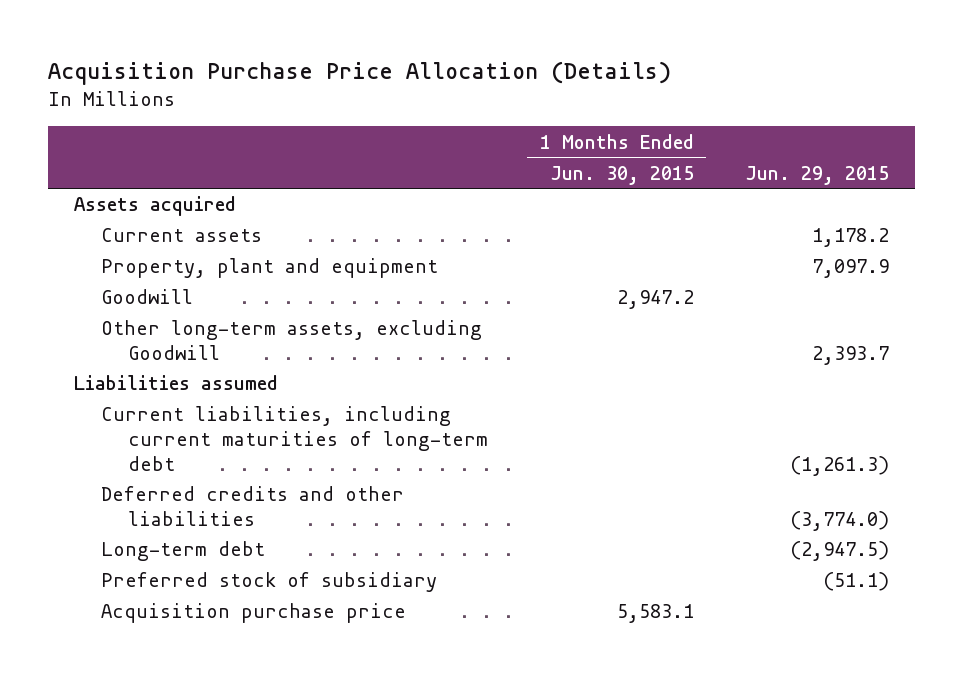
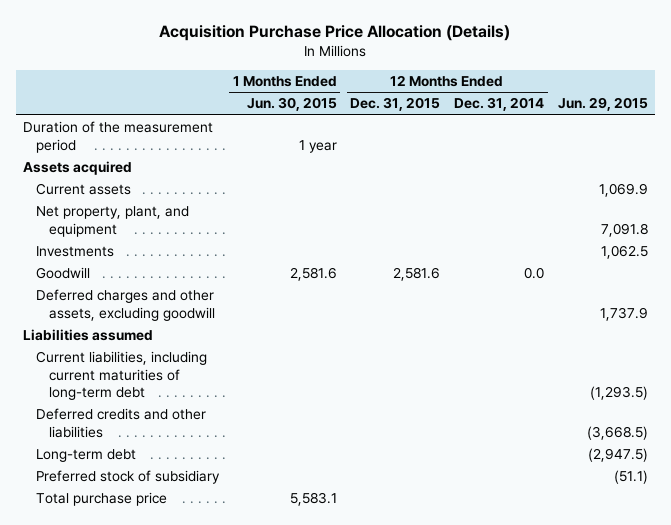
- | 1 Months Ended Jun. 30, 2015 | Jun. 29, 2015
+ | 1 Months Ended Jun. 30, 2015 | 12 Months Ended Dec. 31, 2015 | 12 Months Ended Dec. 31, 2014 | Jun. 29, 2015
+ Duration of the measurement period | 1 year | | |
- Current assets | | 1,178.2
- Property, plant and equipment | | 7,097.9
- Goodwill | 2,947.2 |
- Other long-term assets, excluding Goodwill | | 2,393.7
+ Current assets | | | | 1,069.9
+ Net property, plant, and equipment | | | | 7,091.8
+ Investments | | | | 1,062.5
+ Goodwill | 2,581.6 | 2,581.6 | 0.0 |
+ Deferred charges and other assets, excluding goodwill | | | | 1,737.9
- Current liabilities, including current maturities of long-term debt | | (1,261.3)
- Deferred credits and other liabilities | | (3,774.0)
+ Current liabilities, including current maturities of long-term debt | | | | (1,293.5)
+ Deferred credits and other liabilities | | | | (3,668.5)
- Acquisition purchase price | 5,583.1 |
+ Total purchase price | 5,583.1 | | |

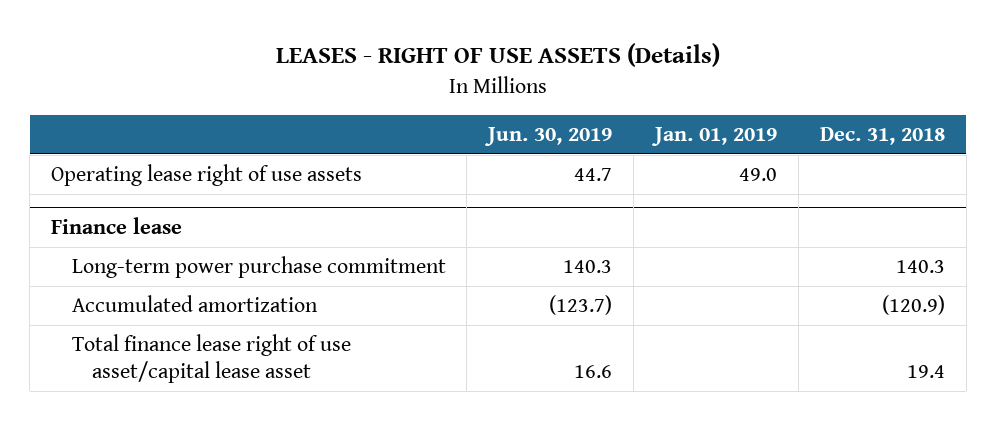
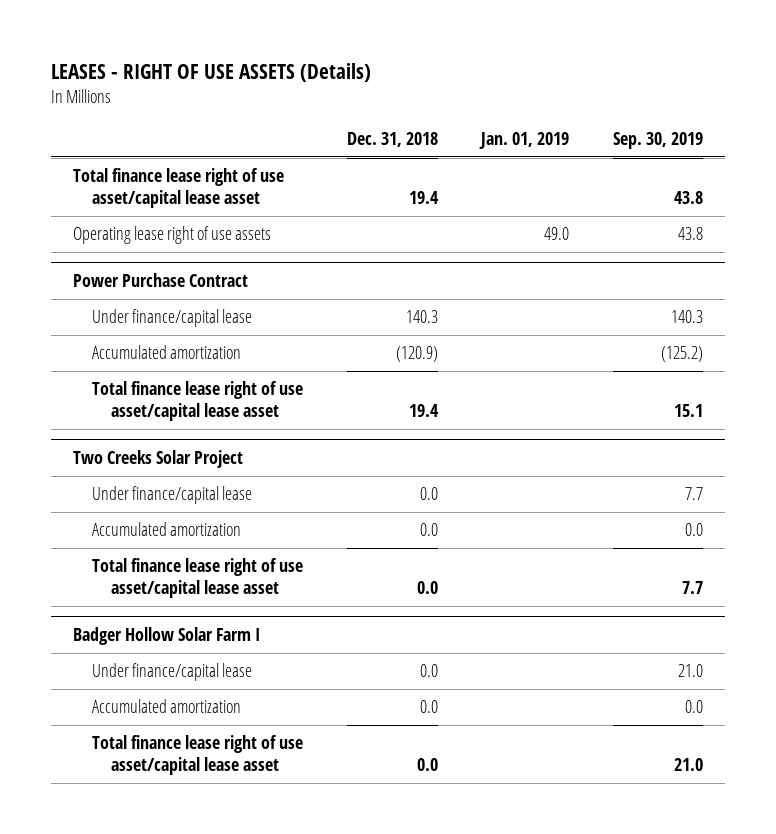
- | Jun. 30, 2019 | Jan. 01, 2019 | Dec. 31, 2018
+ | Dec. 31, 2018 | Jan. 01, 2019 | Sep. 30, 2019
+ Total finance lease right of use asset/capital lease asset | 19.4 | | 43.8
- Finance lease
- Long-term power purchase commitment | 140.3 | | 140.3
+ Power Purchase Contract
+ Under finance/capital lease | 140.3 | | 140.3
+ Two Creeks Solar Project
+ Under finance/capital lease | 0.0 | | 7.7
+ Accumulated amortization | 0.0 | | 0.0
+ Total finance lease right of use asset/capital lease asset | 0.0 | | 7.7
+ Badger Hollow Solar Farm I
+ Under finance/capital lease | 0.0 | | 21.0
+ Accumulated amortization | 0.0 | | 0.0
+ Total finance lease right of use asset/capital lease asset | 0.0 | | 21.0

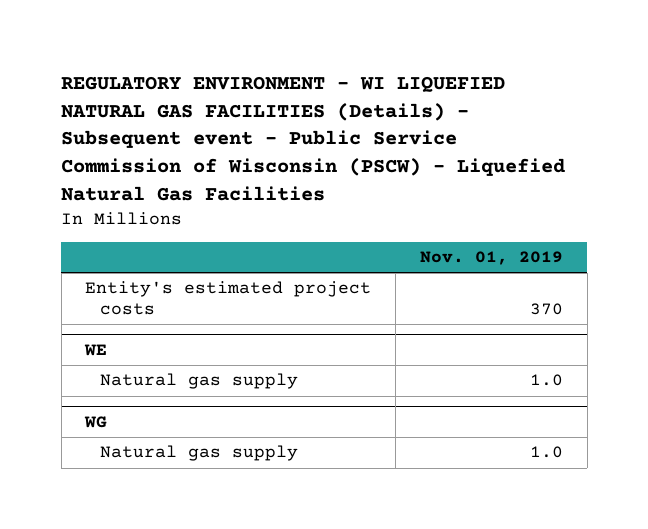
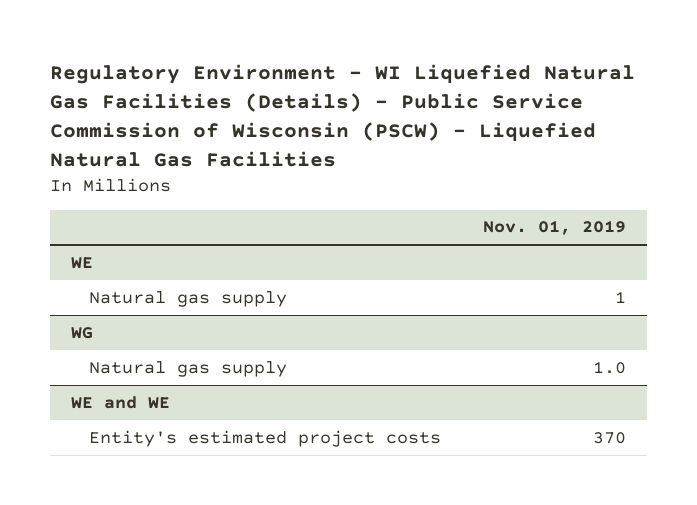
- REGULATORY ENVIRONMENT - WI LIQUEFIED NATURAL GAS FACILITIES (Details) - Subsequent event - Public Service Commission of Wisconsin (PSCW) - Liquefied Natural Gas Facilities
+ Regulatory Environment - WI Liquefied Natural Gas Facilities (Details) - Public Service Commission of Wisconsin (PSCW) - Liquefied Natural Gas Facilities
- Entity's estimated project costs | 370
@ WE
- Natural gas supply | 1.0
+ Natural gas supply | 1
+ WE and WE
+ Entity's estimated project costs | 370

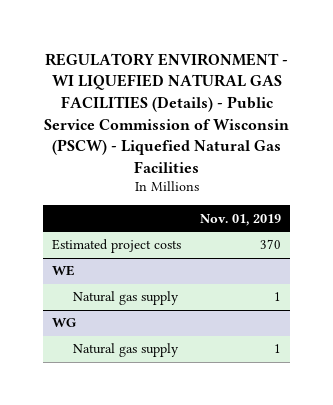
- Regulatory Environment - WI Liquefied Natural Gas Facilities (Details) - Public Service Commission of Wisconsin (PSCW) - Liquefied Natural Gas Facilities
+ REGULATORY ENVIRONMENT - WI LIQUEFIED NATURAL GAS FACILITIES (Details) - Public Service Commission of Wisconsin (PSCW) - Liquefied Natural Gas Facilities
+ Estimated project costs | 370
@ WG
- Natural gas supply | 1.0
- WE and WE
- Entity's estimated project costs | 370
@ WG
+ Natural gas supply | 1

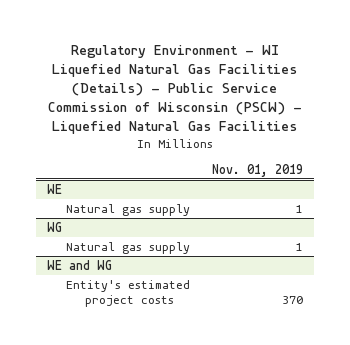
- REGULATORY ENVIRONMENT - WI LIQUEFIED NATURAL GAS FACILITIES (Details) - Public Service Commission of Wisconsin (PSCW) - Liquefied Natural Gas Facilities
+ Regulatory Environment - WI Liquefied Natural Gas Facilities (Details) - Public Service Commission of Wisconsin (PSCW) - Liquefied Natural Gas Facilities
- Estimated project costs | 370
+ WE and WG
+ Entity's estimated project costs | 370

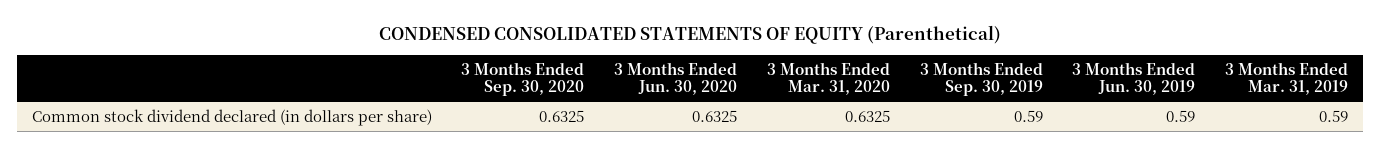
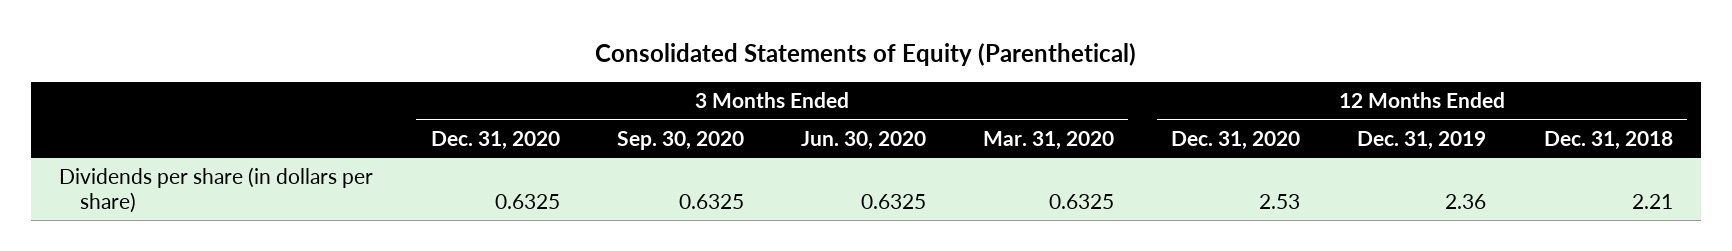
- CONDENSED CONSOLIDATED STATEMENTS OF EQUITY (Parenthetical)
+ Consolidated Statements of Equity (Parenthetical)
- | 3 Months Ended Sep. 30, 2020 | 3 Months Ended Jun. 30, 2020 | 3 Months Ended Mar. 31, 2020 | 3 Months Ended Sep. 30, 2019 | 3 Months Ended Jun. 30, 2019 | 3 Months Ended Mar. 31, 2019
+ | 3 Months Ended Dec. 31, 2020 | 3 Months Ended Sep. 30, 2020 | 3 Months Ended Jun. 30, 2020 | 3 Months Ended Mar. 31, 2020 | 12 Months Ended Dec. 31, 2020 | 12 Months Ended Dec. 31, 2019 | 12 Months Ended Dec. 31, 2018
- Common stock dividend declared (in dollars per share) | 0.6325 | 0.6325 | 0.6325 | 0.59 | 0.59 | 0.59
+ Dividends per share (in dollars per share) | 0.6325 | 0.6325 | 0.6325 | 0.6325 | 2.53 | 2.36 | 2.21

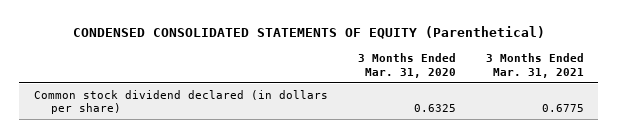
- Consolidated Statements of Equity (Parenthetical)
+ CONDENSED CONSOLIDATED STATEMENTS OF EQUITY (Parenthetical)
- | 3 Months Ended Dec. 31, 2020 | 3 Months Ended Sep. 30, 2020 | 3 Months Ended Jun. 30, 2020 | 3 Months Ended Mar. 31, 2020 | 12 Months Ended Dec. 31, 2020 | 12 Months Ended Dec. 31, 2019 | 12 Months Ended Dec. 31, 2018
+ | 3 Months Ended Mar. 31, 2020 | 3 Months Ended Mar. 31, 2021
- Dividends per share (in dollars per share) | 0.6325 | 0.6325 | 0.6325 | 0.6325 | 2.53 | 2.36 | 2.21
+ Common stock dividend declared (in dollars per share) | 0.6325 | 0.6775

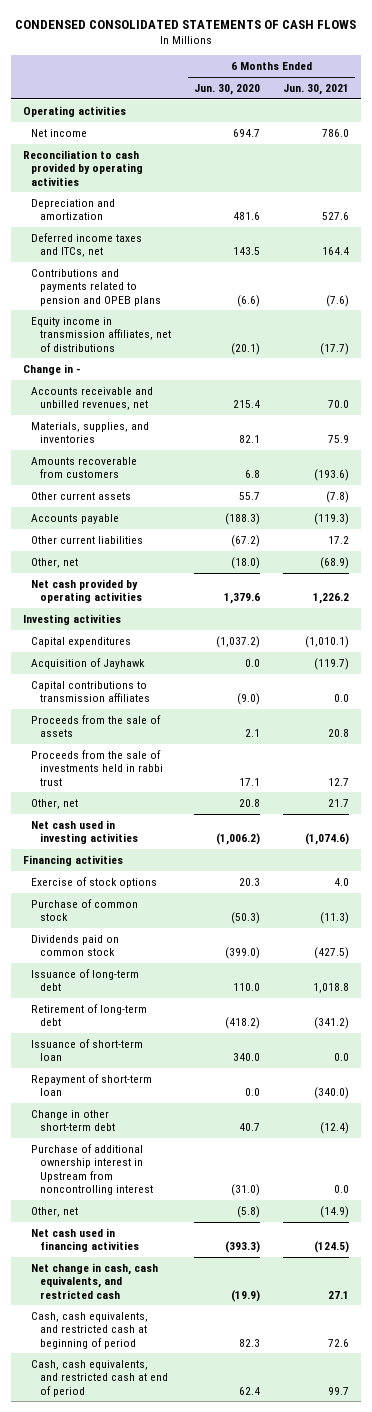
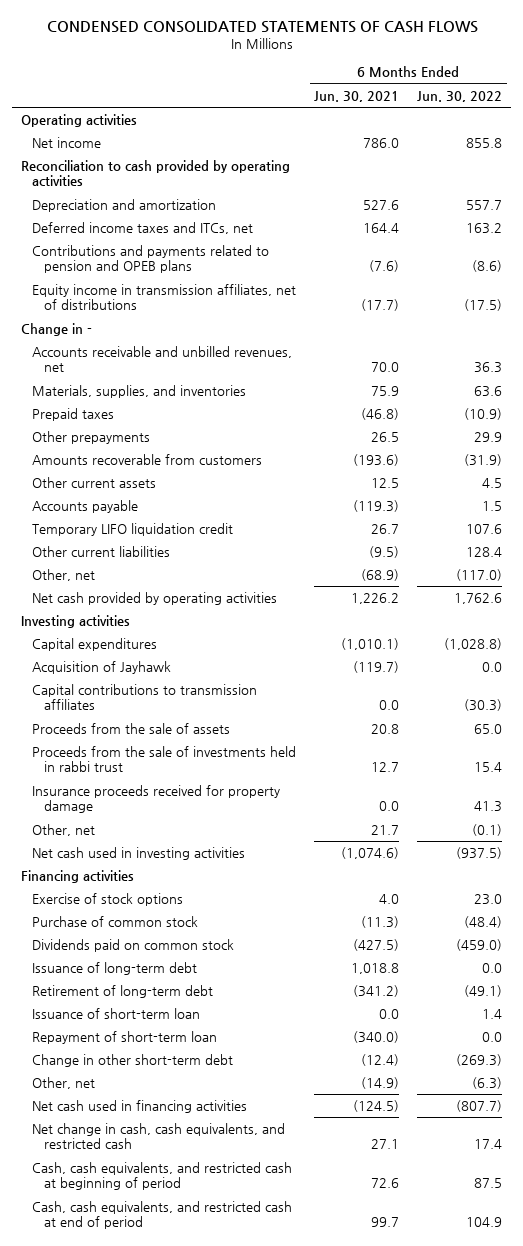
- | 6 Months Ended Jun. 30, 2020 | 6 Months Ended Jun. 30, 2021
+ | 6 Months Ended Jun. 30, 2021 | 6 Months Ended Jun. 30, 2022
+ Prepaid taxes | (46.8) | (10.9)
+ Other prepayments | 26.5 | 29.9
- Other current assets | 55.7 | (7.8)
+ Other current assets | 12.5 | 4.5
- Other current liabilities | (67.2) | 17.2
+ Temporary LIFO liquidation credit | 26.7 | 107.6
+ Other current liabilities | (9.5) | 128.4
+ Insurance proceeds received for property damage | 0.0 | 41.3
- Purchase of additional ownership interest in Upstream from noncontrolling interest | (31.0) | 0.0

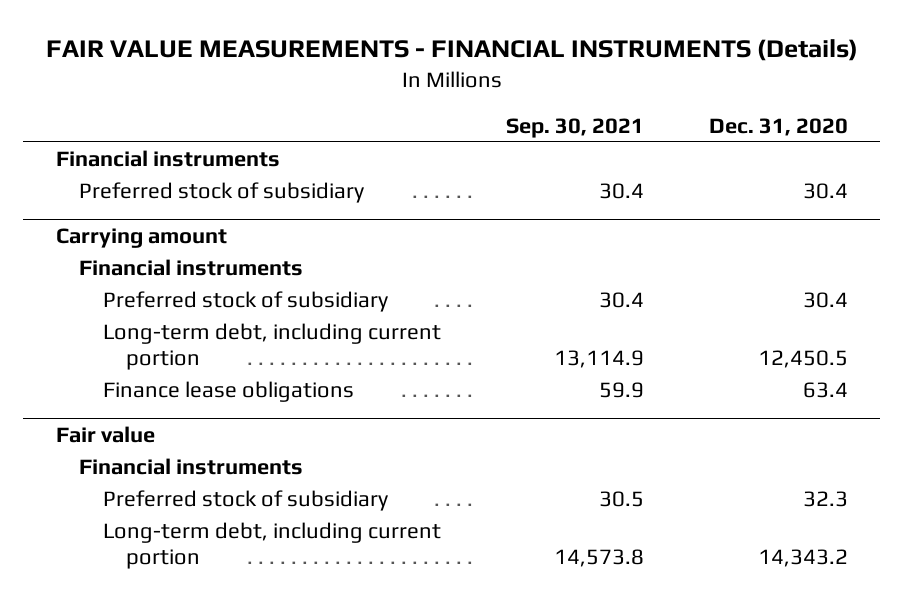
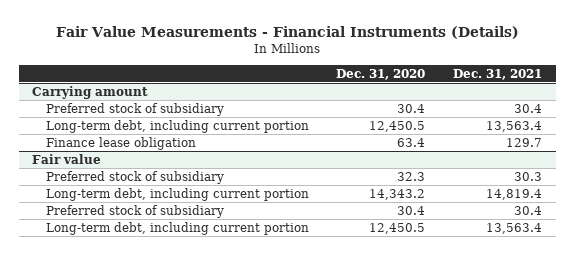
- FAIR VALUE MEASUREMENTS - FINANCIAL INSTRUMENTS (Details)
+ Fair Value Measurements - Financial Instruments (Details)
- | Sep. 30, 2021 | Dec. 31, 2020
+ | Dec. 31, 2020 | Dec. 31, 2021
- Financial instruments
- Preferred stock of subsidiary | 30.4 | 30.4
@ Carrying amount
- Financial instruments
- Finance lease obligations | 59.9 | 63.4
+ Finance lease obligation | 63.4 | 129.7
@ Fair value
- Financial instruments
+ Preferred stock of subsidiary | 30.4 | 30.4
+ Long-term debt, including current portion | 12,450.5 | 13,563.4

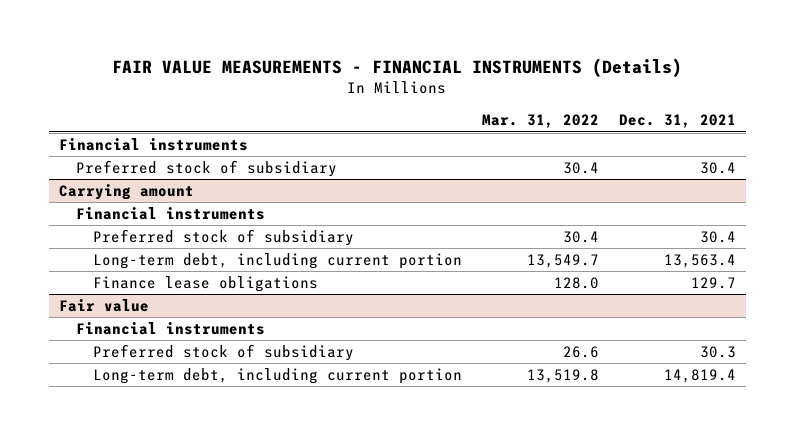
- Fair Value Measurements - Financial Instruments (Details)
+ FAIR VALUE MEASUREMENTS - FINANCIAL INSTRUMENTS (Details)
- | Dec. 31, 2020 | Dec. 31, 2021
+ | Mar. 31, 2022 | Dec. 31, 2021
+ Financial instruments
+ Preferred stock of subsidiary | 30.4 | 30.4
@ Carrying amount
+ Financial instruments
- Finance lease obligation | 63.4 | 129.7
+ Finance lease obligations | 128.0 | 129.7
@ Fair value
+ Financial instruments
- Preferred stock of subsidiary | 30.4 | 30.4
- Long-term debt, including current portion | 12,450.5 | 13,563.4

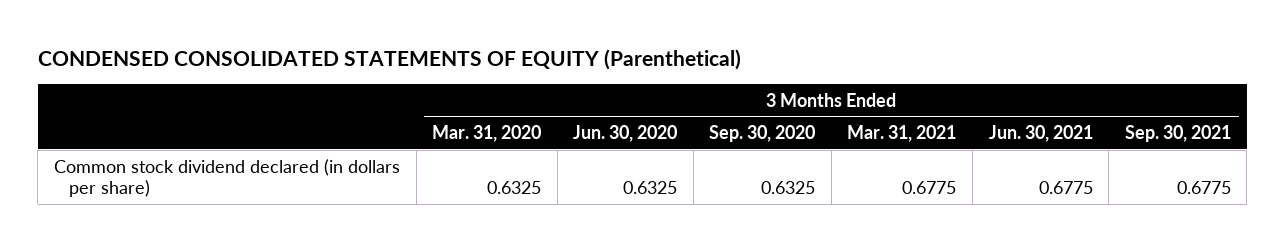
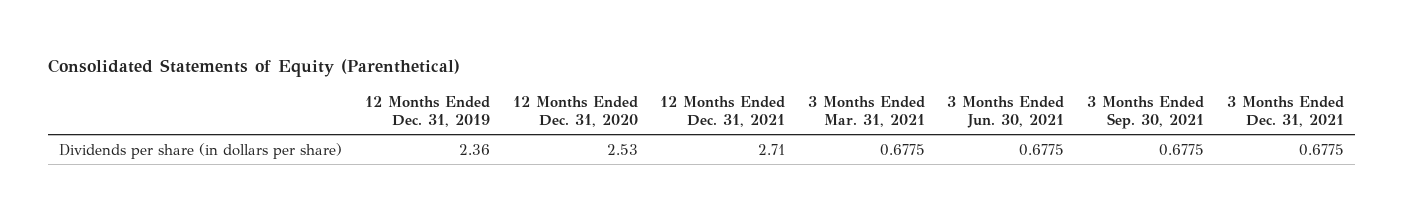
- CONDENSED CONSOLIDATED STATEMENTS OF EQUITY (Parenthetical)
+ Consolidated Statements of Equity (Parenthetical)
- | 3 Months Ended Mar. 31, 2020 | 3 Months Ended Jun. 30, 2020 | 3 Months Ended Sep. 30, 2020 | 3 Months Ended Mar. 31, 2021 | 3 Months Ended Jun. 30, 2021 | 3 Months Ended Sep. 30, 2021
+ | 12 Months Ended Dec. 31, 2019 | 12 Months Ended Dec. 31, 2020 | 12 Months Ended Dec. 31, 2021 | 3 Months Ended Mar. 31, 2021 | 3 Months Ended Jun. 30, 2021 | 3 Months Ended Sep. 30, 2021 | 3 Months Ended Dec. 31, 2021
- Common stock dividend declared (in dollars per share) | 0.6325 | 0.6325 | 0.6325 | 0.6775 | 0.6775 | 0.6775
+ Dividends per share (in dollars per share) | 2.36 | 2.53 | 2.71 | 0.6775 | 0.6775 | 0.6775 | 0.6775

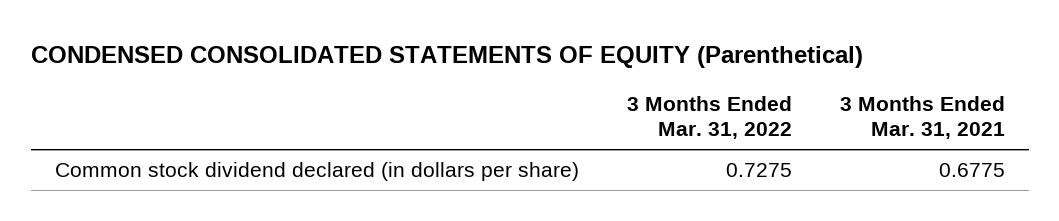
- Consolidated Statements of Equity (Parenthetical)
+ CONDENSED CONSOLIDATED STATEMENTS OF EQUITY (Parenthetical)
- | 12 Months Ended Dec. 31, 2019 | 12 Months Ended Dec. 31, 2020 | 12 Months Ended Dec. 31, 2021 | 3 Months Ended Mar. 31, 2021 | 3 Months Ended Jun. 30, 2021 | 3 Months Ended Sep. 30, 2021 | 3 Months Ended Dec. 31, 2021
+ | 3 Months Ended Mar. 31, 2022 | 3 Months Ended Mar. 31, 2021
- Dividends per share (in dollars per share) | 2.36 | 2.53 | 2.71 | 0.6775 | 0.6775 | 0.6775 | 0.6775
+ Common stock dividend declared (in dollars per share) | 0.7275 | 0.6775

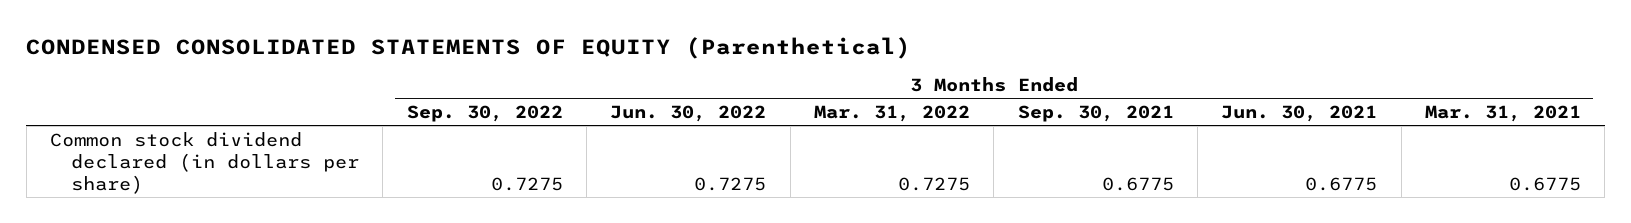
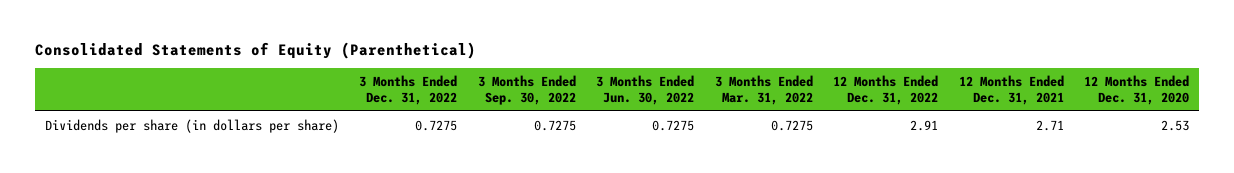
- CONDENSED CONSOLIDATED STATEMENTS OF EQUITY (Parenthetical)
+ Consolidated Statements of Equity (Parenthetical)
- | 3 Months Ended Sep. 30, 2022 | 3 Months Ended Jun. 30, 2022 | 3 Months Ended Mar. 31, 2022 | 3 Months Ended Sep. 30, 2021 | 3 Months Ended Jun. 30, 2021 | 3 Months Ended Mar. 31, 2021
+ | 3 Months Ended Dec. 31, 2022 | 3 Months Ended Sep. 30, 2022 | 3 Months Ended Jun. 30, 2022 | 3 Months Ended Mar. 31, 2022 | 12 Months Ended Dec. 31, 2022 | 12 Months Ended Dec. 31, 2021 | 12 Months Ended Dec. 31, 2020
- Common stock dividend declared (in dollars per share) | 0.7275 | 0.7275 | 0.7275 | 0.6775 | 0.6775 | 0.6775
+ Dividends per share (in dollars per share) | 0.7275 | 0.7275 | 0.7275 | 0.7275 | 2.91 | 2.71 | 2.53

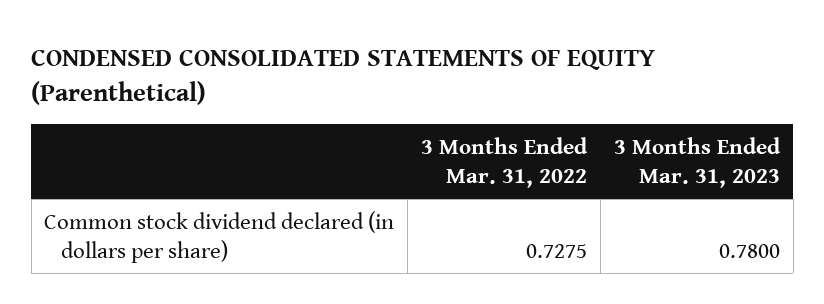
- Consolidated Statements of Equity (Parenthetical)
+ CONDENSED CONSOLIDATED STATEMENTS OF EQUITY (Parenthetical)
- | 3 Months Ended Dec. 31, 2022 | 3 Months Ended Sep. 30, 2022 | 3 Months Ended Jun. 30, 2022 | 3 Months Ended Mar. 31, 2022 | 12 Months Ended Dec. 31, 2022 | 12 Months Ended Dec. 31, 2021 | 12 Months Ended Dec. 31, 2020
+ | 3 Months Ended Mar. 31, 2022 | 3 Months Ended Mar. 31, 2023
- Dividends per share (in dollars per share) | 0.7275 | 0.7275 | 0.7275 | 0.7275 | 2.91 | 2.71 | 2.53
+ Common stock dividend declared (in dollars per share) | 0.7275 | 0.7800

